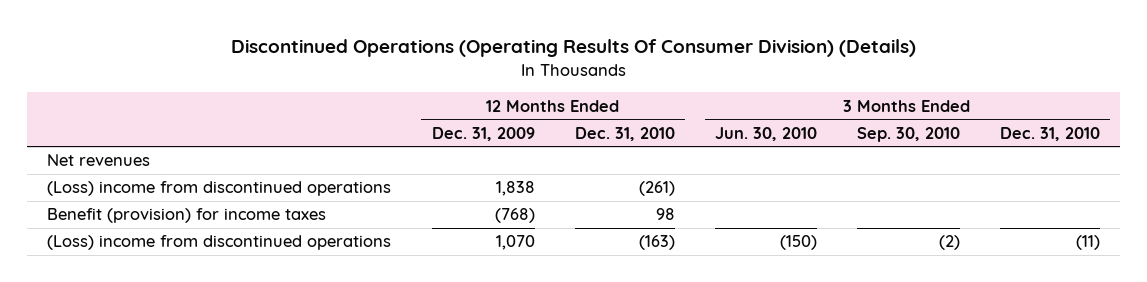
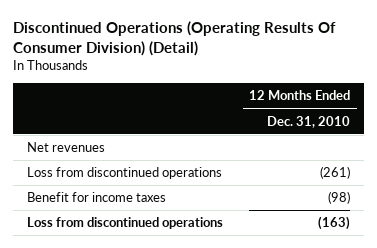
- Discontinued Operations (Operating Results Of Consumer Division) (Details)
+ Discontinued Operations (Operating Results Of Consumer Division) (Detail)
- | 12 Months Ended Dec. 31, 2009 | 12 Months Ended Dec. 31, 2010 | 3 Months Ended Jun. 30, 2010 | 3 Months Ended Sep. 30, 2010 | 3 Months Ended Dec. 31, 2010
+ | 12 Months Ended Dec. 31, 2010
- (Loss) income from discontinued operations | 1,838 | (261) | | |
- Benefit (provision) for income taxes | (768) | 98 | | |
- (Loss) income from discontinued operations | 1,070 | (163) | (150) | (2) | (11)
+ Loss from discontinued operations | (261)
+ Benefit for income taxes | (98)
+ Loss from discontinued operations | (163)

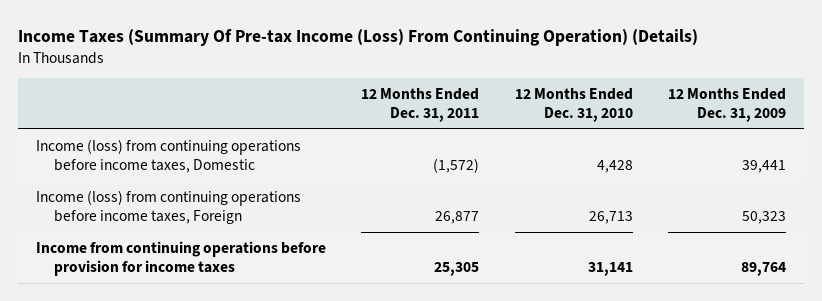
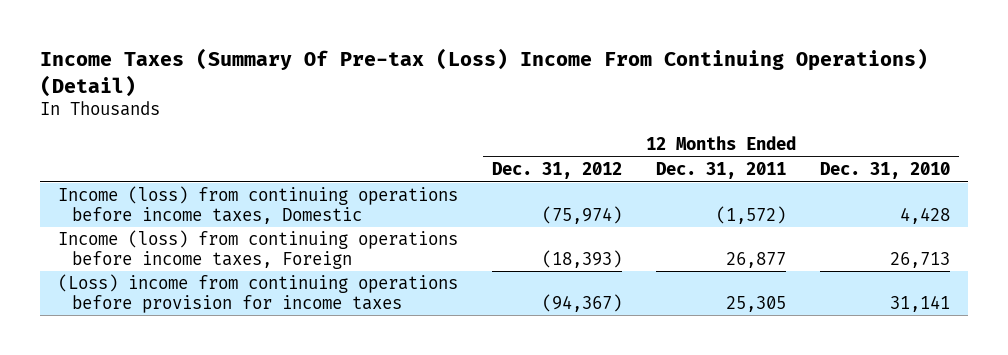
- Income Taxes (Summary Of Pre-tax Income (Loss) From Continuing Operation) (Details)
+ Income Taxes (Summary Of Pre-tax (Loss) Income From Continuing Operations) (Detail)
- | 12 Months Ended Dec. 31, 2011 | 12 Months Ended Dec. 31, 2010 | 12 Months Ended Dec. 31, 2009
+ | 12 Months Ended Dec. 31, 2012 | 12 Months Ended Dec. 31, 2011 | 12 Months Ended Dec. 31, 2010
- Income from continuing operations before provision for income taxes | 25,305 | 31,141 | 89,764
+ (Loss) income from continuing operations before provision for income taxes | (94,367) | 25,305 | 31,141

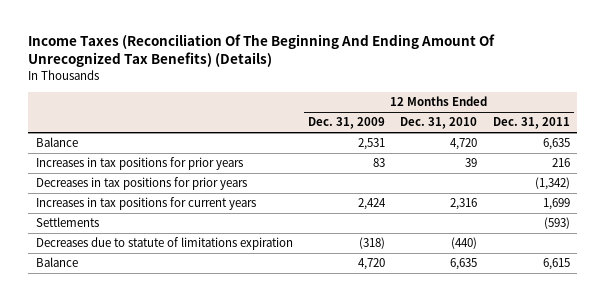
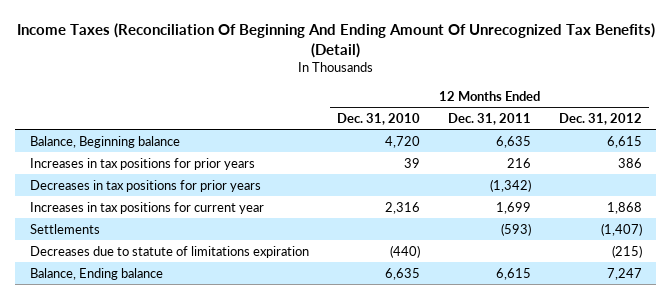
- Income Taxes (Reconciliation Of The Beginning And Ending Amount Of Unrecognized Tax Benefits) (Details)
+ Income Taxes (Reconciliation Of Beginning And Ending Amount Of Unrecognized Tax Benefits) (Detail)
- | 12 Months Ended Dec. 31, 2009 | 12 Months Ended Dec. 31, 2010 | 12 Months Ended Dec. 31, 2011
+ | 12 Months Ended Dec. 31, 2010 | 12 Months Ended Dec. 31, 2011 | 12 Months Ended Dec. 31, 2012
- Balance | 2,531 | 4,720 | 6,635
+ Balance, Beginning balance | 4,720 | 6,635 | 6,615
- Increases in tax positions for current years | 2,424 | 2,316 | 1,699
+ Increases in tax positions for current year | 2,316 | 1,699 | 1,868
- Balance | 4,720 | 6,635 | 6,615
+ Balance, Ending balance | 6,635 | 6,615 | 7,247

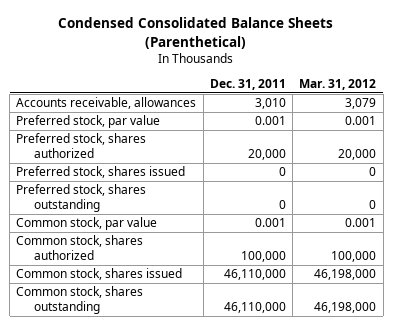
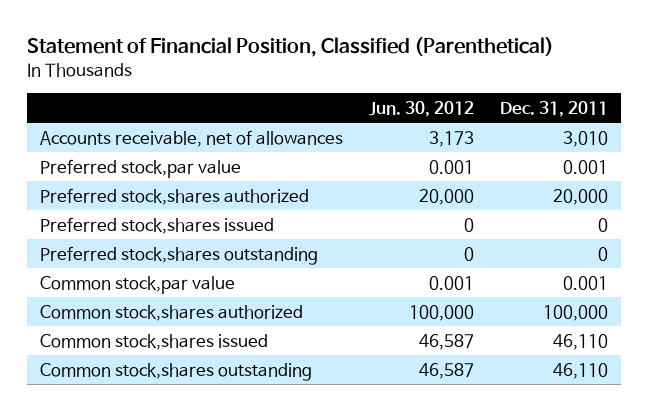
- Condensed Consolidated Balance Sheets (Parenthetical)
+ Statement of Financial Position, Classified (Parenthetical)
- | Dec. 31, 2011 | Mar. 31, 2012
+ | Jun. 30, 2012 | Dec. 31, 2011
- Accounts receivable, allowances | 3,010 | 3,079
- Preferred stock, par value | 0.001 | 0.001
- Preferred stock, shares authorized | 20,000 | 20,000
- Preferred stock, shares issued | 0 | 0
- Preferred stock, shares outstanding | 0 | 0
- Common stock, par value | 0.001 | 0.001
- Common stock, shares authorized | 100,000 | 100,000
- Common stock, shares issued | 46,110,000 | 46,198,000
- Common stock, shares outstanding | 46,110,000 | 46,198,000
+ Accounts receivable, net of allowances | 3,173 | 3,010
+ Preferred stock,par value | 0.001 | 0.001
+ Preferred stock,shares authorized | 20,000 | 20,000
+ Preferred stock,shares issued | 0 | 0
+ Preferred stock,shares outstanding | 0 | 0
+ Common stock,par value | 0.001 | 0.001
+ Common stock,shares authorized | 100,000 | 100,000
+ Common stock,shares issued | 46,587 | 46,110
+ Common stock,shares outstanding | 46,587 | 46,110

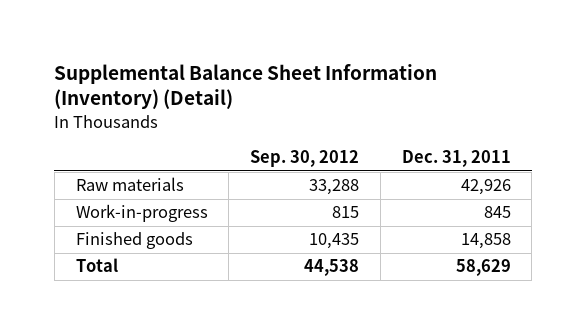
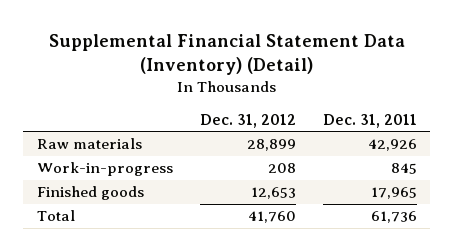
- Supplemental Balance Sheet Information (Inventory) (Detail)
+ Supplemental Financial Statement Data (Inventory) (Detail)
- | Sep. 30, 2012 | Dec. 31, 2011
+ | Dec. 31, 2012 | Dec. 31, 2011
- Finished goods | 10,435 | 14,858
- Total | 44,538 | 58,629
+ Finished goods | 12,653 | 17,965
+ Total | 41,760 | 61,736

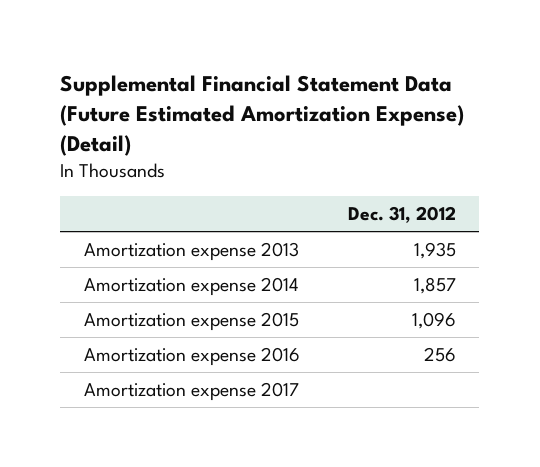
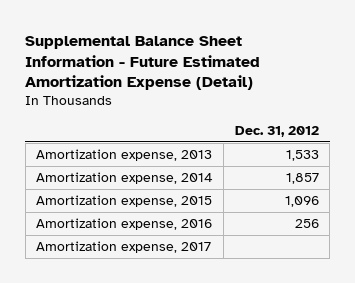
- Supplemental Financial Statement Data (Future Estimated Amortization Expense) (Detail)
+ Supplemental Balance Sheet Information - Future Estimated Amortization Expense (Detail)
- Amortization expense 2013 | 1,935
- Amortization expense 2014 | 1,857
- Amortization expense 2015 | 1,096
- Amortization expense 2016 | 256
- Amortization expense 2017
+ Amortization expense, 2013 | 1,533
+ Amortization expense, 2014 | 1,857
+ Amortization expense, 2015 | 1,096
+ Amortization expense, 2016 | 256
+ Amortization expense, 2017

